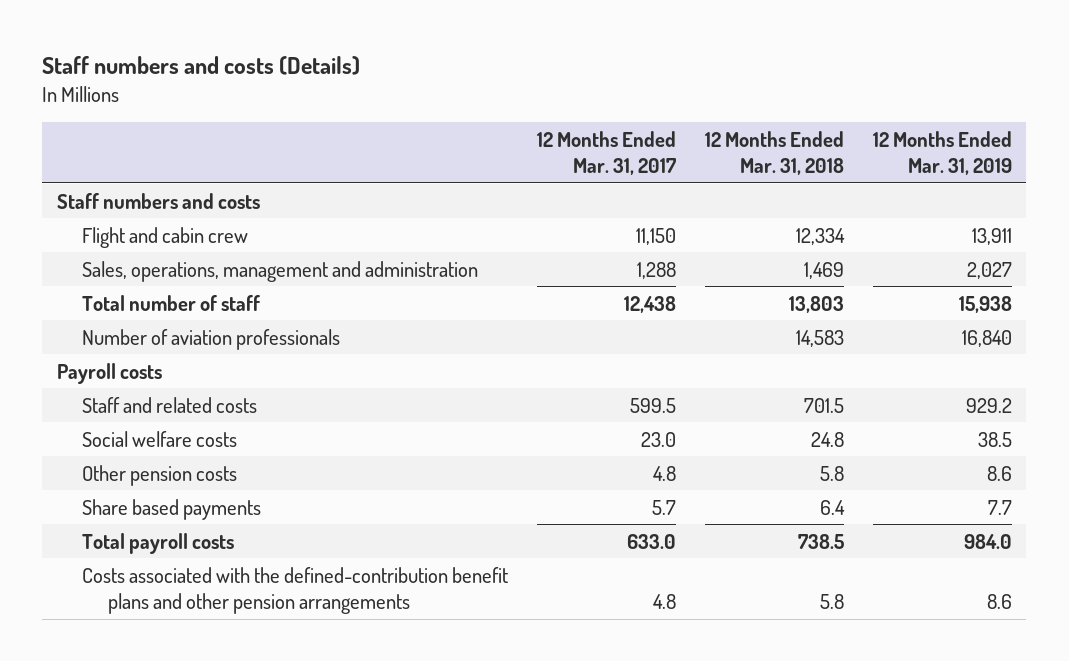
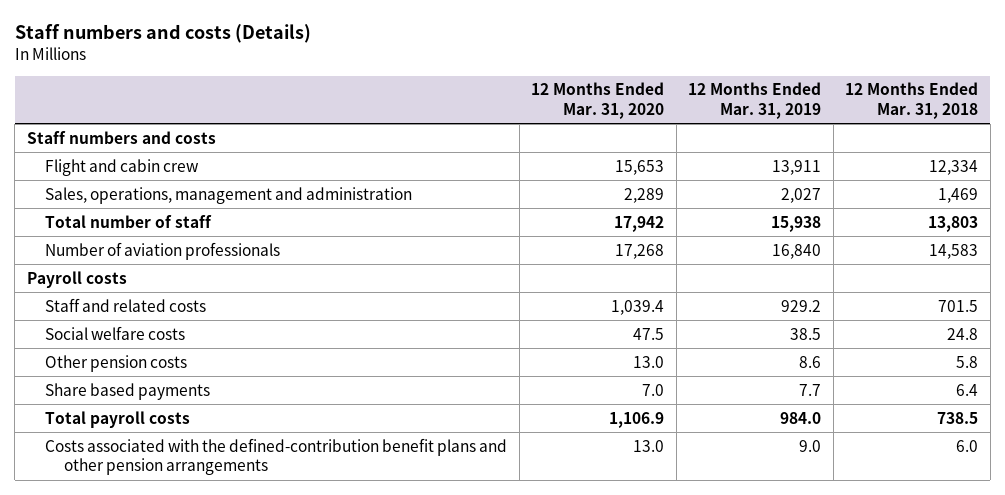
- | 12 Months Ended Mar. 31, 2017 | 12 Months Ended Mar. 31, 2018 | 12 Months Ended Mar. 31, 2019
+ | 12 Months Ended Mar. 31, 2020 | 12 Months Ended Mar. 31, 2019 | 12 Months Ended Mar. 31, 2018
- Costs associated with the defined-contribution benefit plans and other pension arrangements | 4.8 | 5.8 | 8.6
+ Costs associated with the defined-contribution benefit plans and other pension arrangements | 13.0 | 9.0 | 6.0

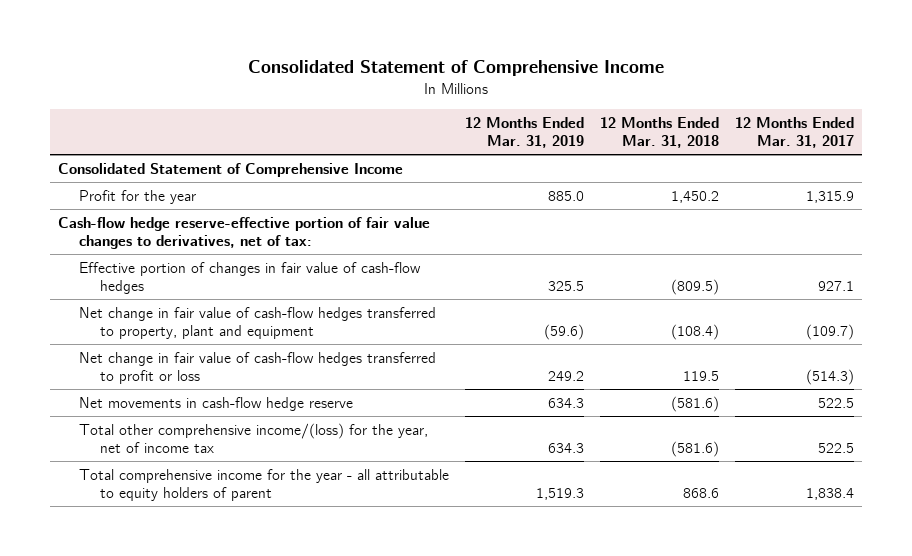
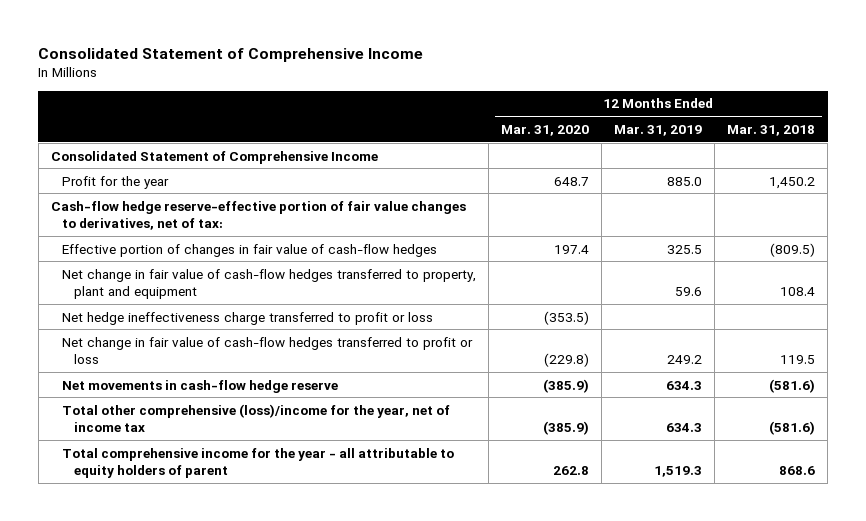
- | 12 Months Ended Mar. 31, 2019 | 12 Months Ended Mar. 31, 2018 | 12 Months Ended Mar. 31, 2017
+ | 12 Months Ended Mar. 31, 2020 | 12 Months Ended Mar. 31, 2019 | 12 Months Ended Mar. 31, 2018
- Net change in fair value of cash-flow hedges transferred to property, plant and equipment | (59.6) | (108.4) | (109.7)
+ Net change in fair value of cash-flow hedges transferred to property, plant and equipment | | 59.6 | 108.4
+ Net hedge ineffectiveness charge transferred to profit or loss | (353.5) | |
- Total other comprehensive income/(loss) for the year, net of income tax | 634.3 | (581.6) | 522.5
+ Total other comprehensive (loss)/income for the year, net of income tax | (385.9) | 634.3 | (581.6)

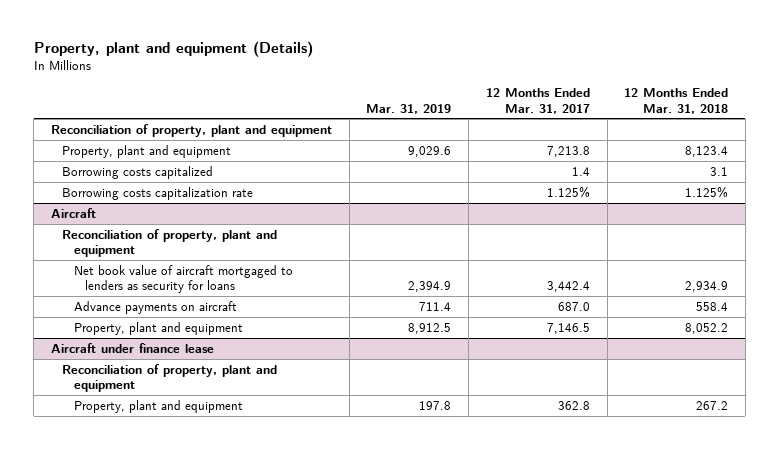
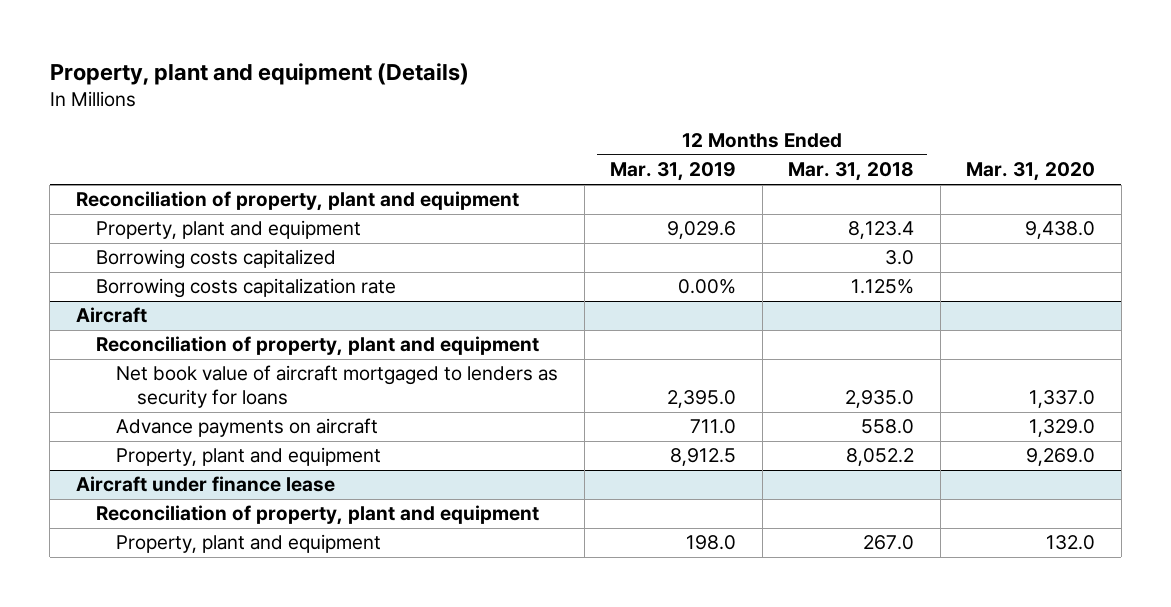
- | Mar. 31, 2019 | 12 Months Ended Mar. 31, 2017 | 12 Months Ended Mar. 31, 2018
+ | 12 Months Ended Mar. 31, 2019 | 12 Months Ended Mar. 31, 2018 | Mar. 31, 2020
- Borrowing costs capitalized | | 1.4 | 3.1
+ Borrowing costs capitalized | | 3.0 |
@ Aircraft
- Net book value of aircraft mortgaged to lenders as security for loans | 2,394.9 | 3,442.4 | 2,934.9
- Advance payments on aircraft | 711.4 | 687.0 | 558.4
+ Net book value of aircraft mortgaged to lenders as security for loans | 2,395.0 | 2,935.0 | 1,337.0
+ Advance payments on aircraft | 711.0 | 558.0 | 1,329.0
@ Aircraft under finance lease
- Property, plant and equipment | 197.8 | 362.8 | 267.2
+ Property, plant and equipment | 198.0 | 267.0 | 132.0

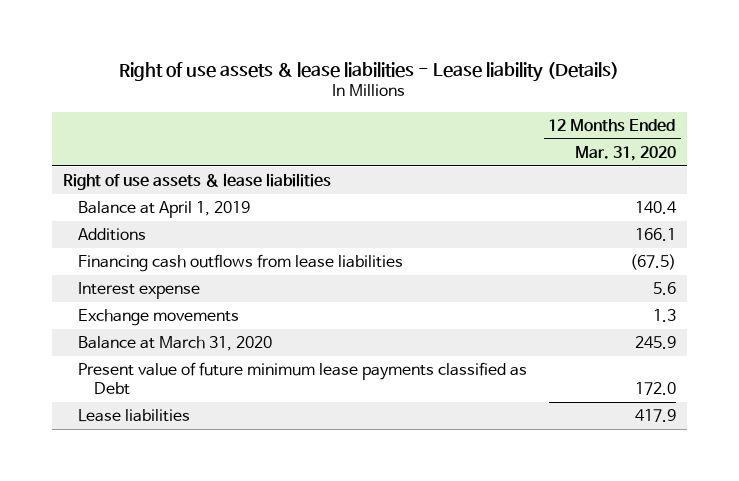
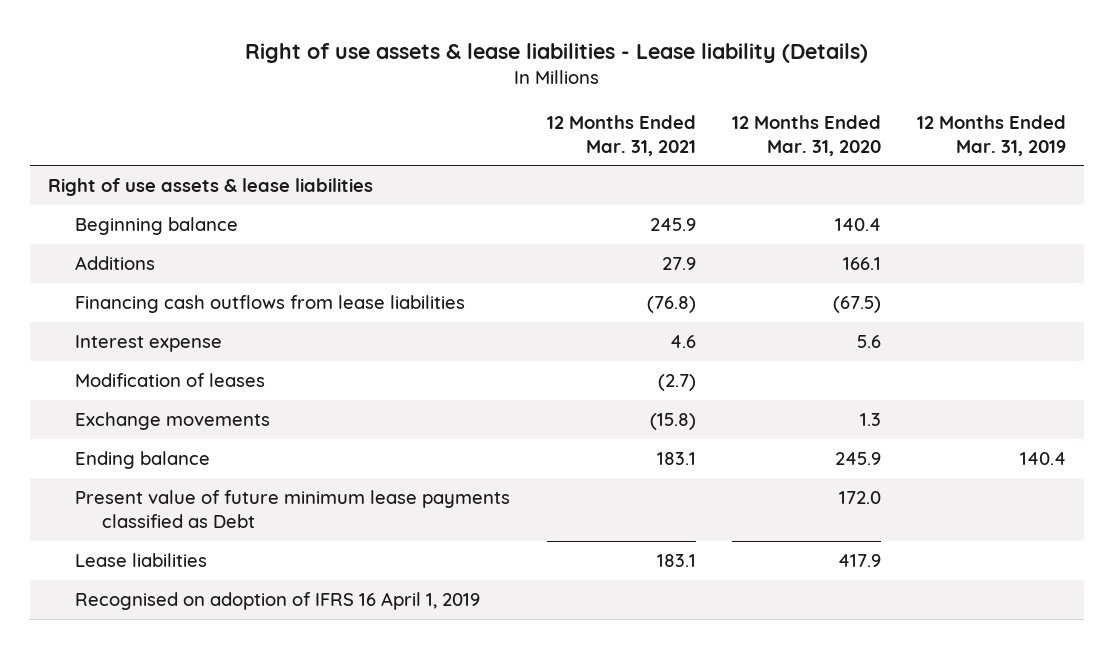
- | 12 Months Ended Mar. 31, 2020
+ | 12 Months Ended Mar. 31, 2021 | 12 Months Ended Mar. 31, 2020 | 12 Months Ended Mar. 31, 2019
- Balance at April 1, 2019 | 140.4
+ Beginning balance | 245.9 | 140.4 |
+ Modification of leases | (2.7) | |
- Balance at March 31, 2020 | 245.9
+ Ending balance | 183.1 | 245.9 | 140.4
+ Recognised on adoption of IFRS 16 April 1, 2019

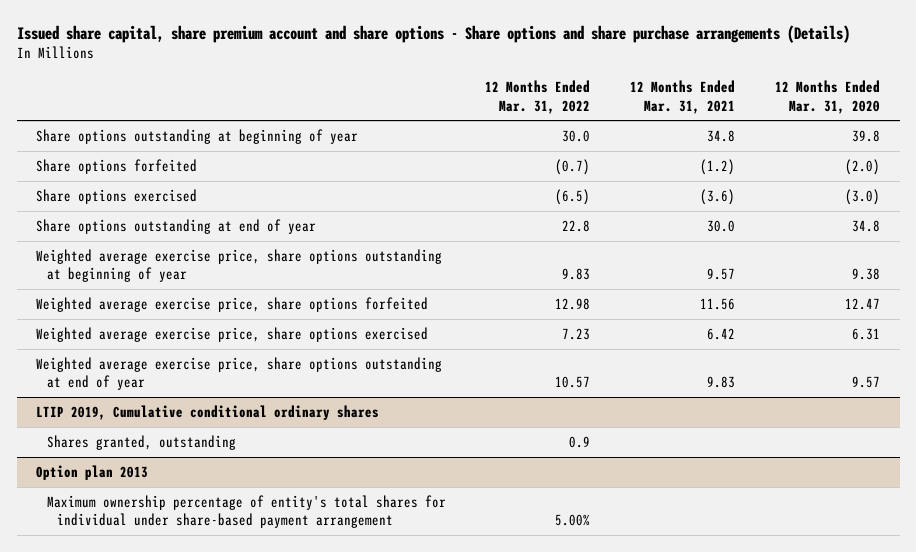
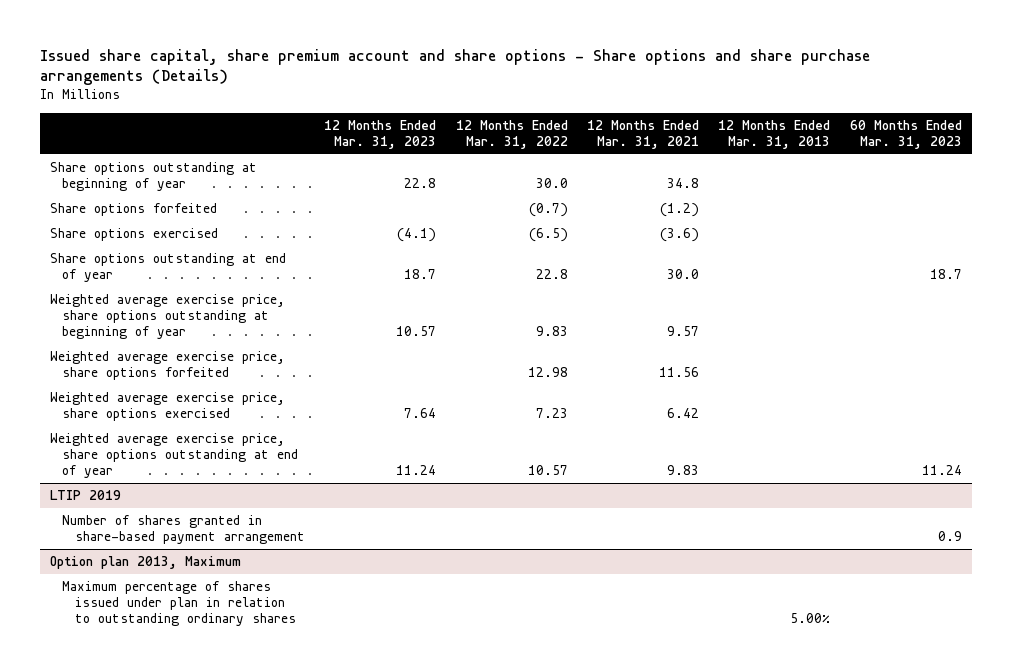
- | 12 Months Ended Mar. 31, 2022 | 12 Months Ended Mar. 31, 2021 | 12 Months Ended Mar. 31, 2020
+ | 12 Months Ended Mar. 31, 2023 | 12 Months Ended Mar. 31, 2022 | 12 Months Ended Mar. 31, 2021 | 12 Months Ended Mar. 31, 2013 | 60 Months Ended Mar. 31, 2023
- LTIP 2019, Cumulative conditional ordinary shares
- Shares granted, outstanding | 0.9 | |
- Option plan 2013
- Maximum ownership percentage of entity's total shares for individual under share-based payment arrangement | 5.00% | |
+ LTIP 2019
+ Number of shares granted in share-based payment arrangement | | | | | 0.9
+ Option plan 2013, Maximum
+ Maximum percentage of shares issued under plan in relation to outstanding ordinary shares | | | | 5.00% |

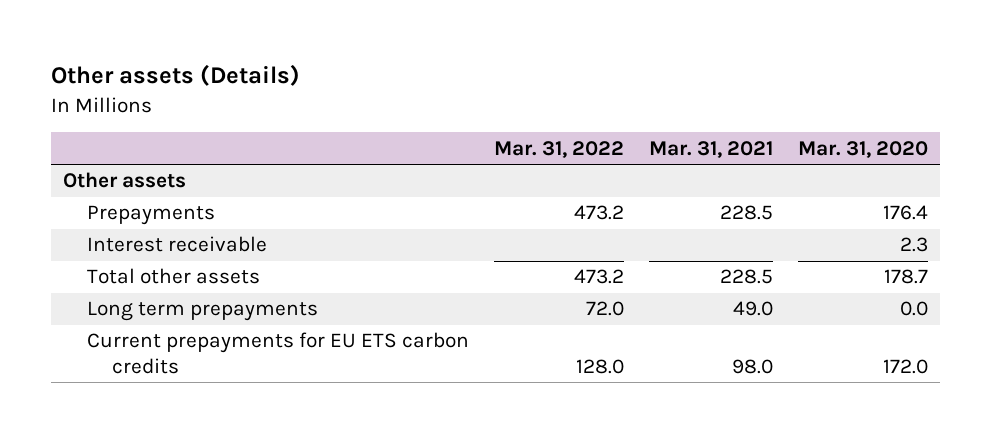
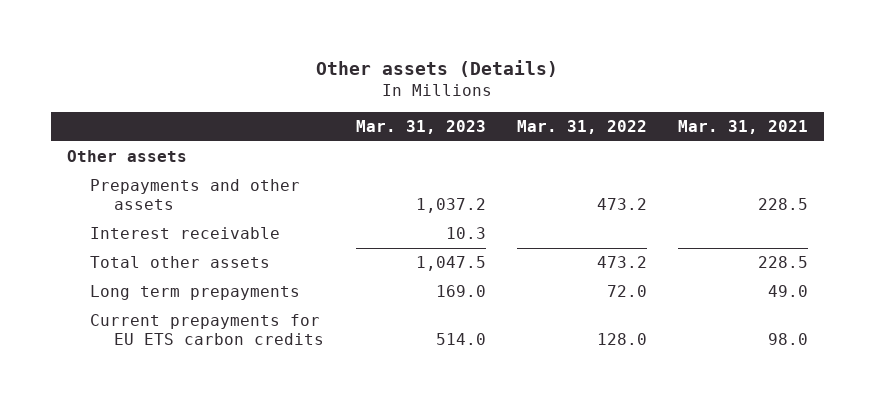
- | Mar. 31, 2022 | Mar. 31, 2021 | Mar. 31, 2020
+ | Mar. 31, 2023 | Mar. 31, 2022 | Mar. 31, 2021
- Prepayments | 473.2 | 228.5 | 176.4
+ Prepayments and other assets | 1,037.2 | 473.2 | 228.5

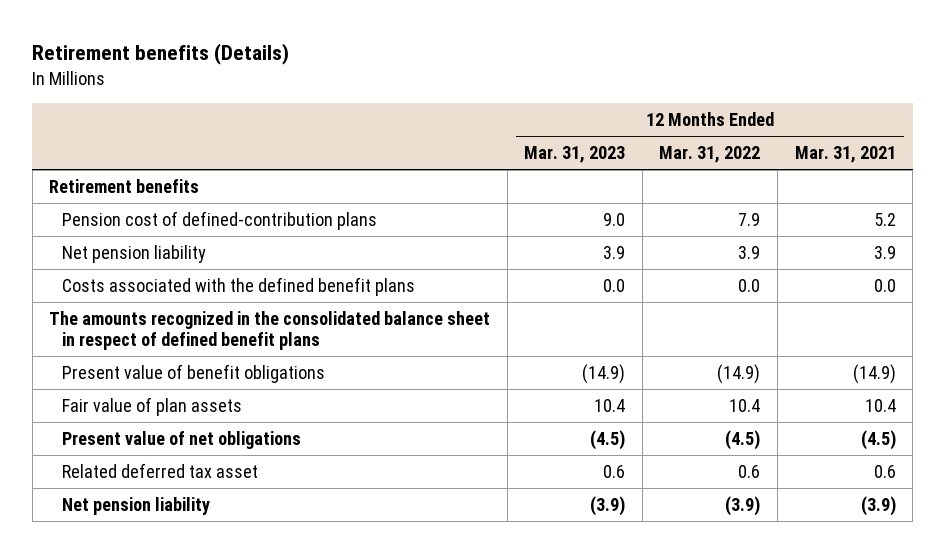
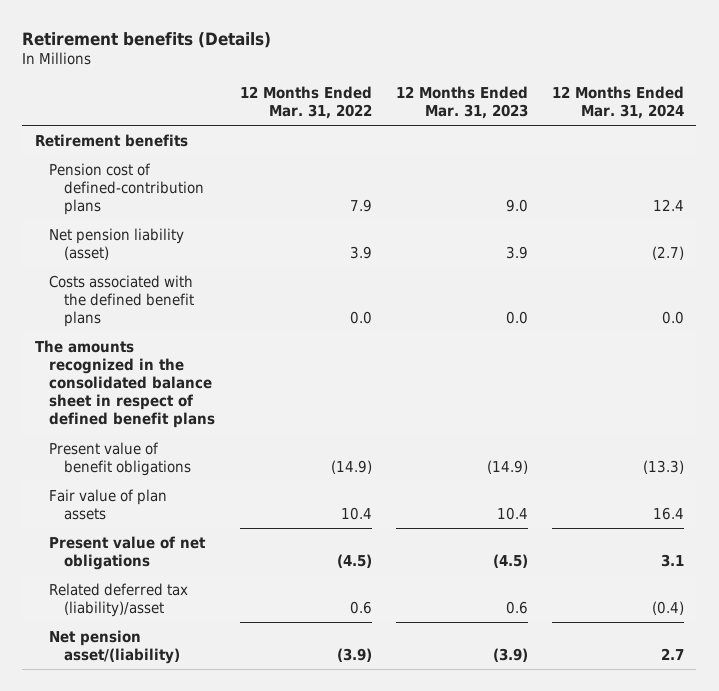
- | 12 Months Ended Mar. 31, 2023 | 12 Months Ended Mar. 31, 2022 | 12 Months Ended Mar. 31, 2021
+ | 12 Months Ended Mar. 31, 2022 | 12 Months Ended Mar. 31, 2023 | 12 Months Ended Mar. 31, 2024
- Net pension liability | 3.9 | 3.9 | 3.9
+ Net pension liability (asset) | 3.9 | 3.9 | (2.7)
- Related deferred tax asset | 0.6 | 0.6 | 0.6
- Net pension liability | (3.9) | (3.9) | (3.9)
+ Related deferred tax (liability)/asset | 0.6 | 0.6 | (0.4)
+ Net pension asset/(liability) | (3.9) | (3.9) | 2.7

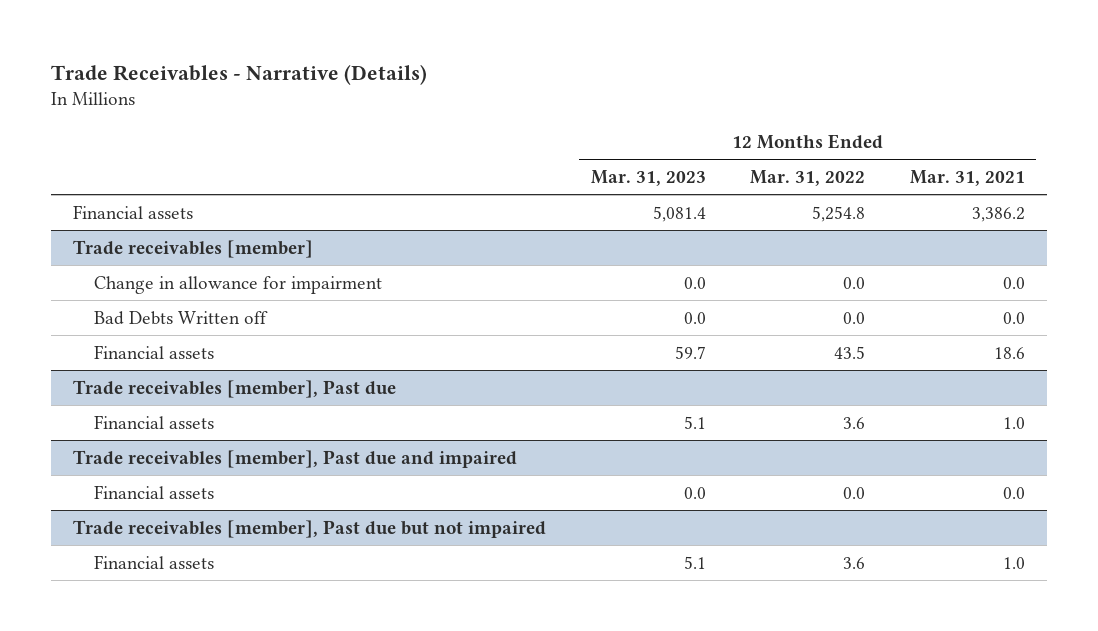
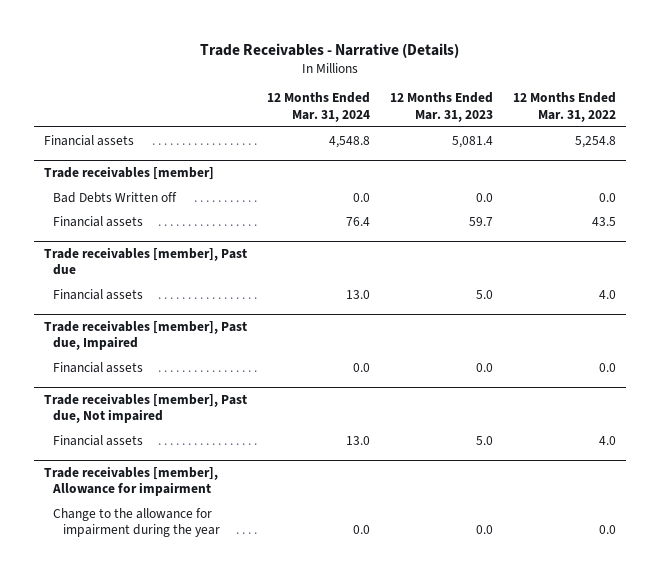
- | 12 Months Ended Mar. 31, 2023 | 12 Months Ended Mar. 31, 2022 | 12 Months Ended Mar. 31, 2021
+ | 12 Months Ended Mar. 31, 2024 | 12 Months Ended Mar. 31, 2023 | 12 Months Ended Mar. 31, 2022
@ Trade receivables [member]
- Change in allowance for impairment | 0.0 | 0.0 | 0.0
@ Trade receivables [member], Past due
- Financial assets | 5.1 | 3.6 | 1.0
- Trade receivables [member], Past due and impaired
@ Trade receivables [member], Past due
+ Financial assets | 13.0 | 5.0 | 4.0
+ Trade receivables [member], Past due, Impaired
- Trade receivables [member], Past due but not impaired
- Financial assets | 5.1 | 3.6 | 1.0
+ Trade receivables [member], Past due, Not impaired
+ Financial assets | 13.0 | 5.0 | 4.0
+ Trade receivables [member], Allowance for impairment
+ Change to the allowance for impairment during the year | 0.0 | 0.0 | 0.0

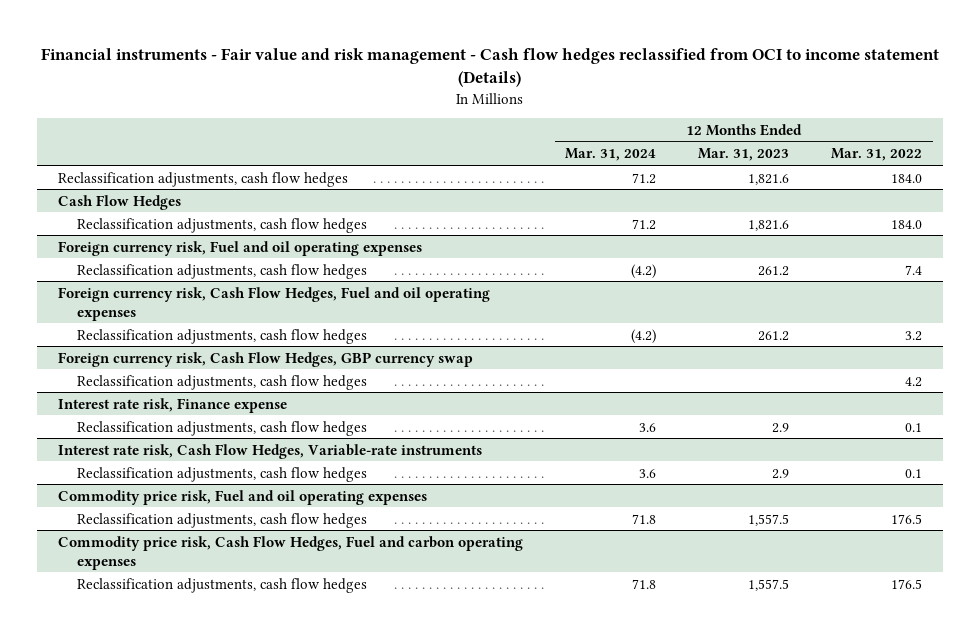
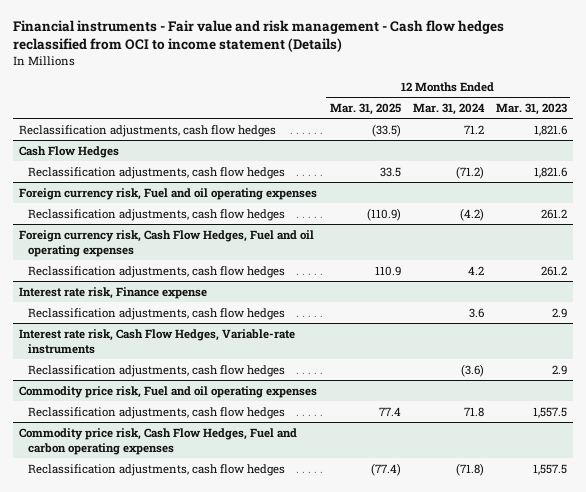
- | 12 Months Ended Mar. 31, 2024 | 12 Months Ended Mar. 31, 2023 | 12 Months Ended Mar. 31, 2022
+ | 12 Months Ended Mar. 31, 2025 | 12 Months Ended Mar. 31, 2024 | 12 Months Ended Mar. 31, 2023
@ Cash Flow Hedges
- Reclassification adjustments, cash flow hedges | 71.2 | 1,821.6 | 184.0
+ Reclassification adjustments, cash flow hedges | 33.5 | (71.2) | 1,821.6
@ Foreign currency risk, Cash Flow Hedges, Fuel and oil operating expenses
- Reclassification adjustments, cash flow hedges | (4.2) | 261.2 | 3.2
- Foreign currency risk, Cash Flow Hedges, GBP currency swap
- Reclassification adjustments, cash flow hedges | | | 4.2
@ Foreign currency risk, Cash Flow Hedges, Fuel and oil operating expenses
+ Reclassification adjustments, cash flow hedges | 110.9 | 4.2 | 261.2
@ Interest rate risk, Cash Flow Hedges, Variable-rate instruments
- Reclassification adjustments, cash flow hedges | 3.6 | 2.9 | 0.1
+ Reclassification adjustments, cash flow hedges | | (3.6) | 2.9
@ Commodity price risk, Cash Flow Hedges, Fuel and carbon operating expenses
- Reclassification adjustments, cash flow hedges | 71.8 | 1,557.5 | 176.5
+ Reclassification adjustments, cash flow hedges | (77.4) | (71.8) | 1,557.5

